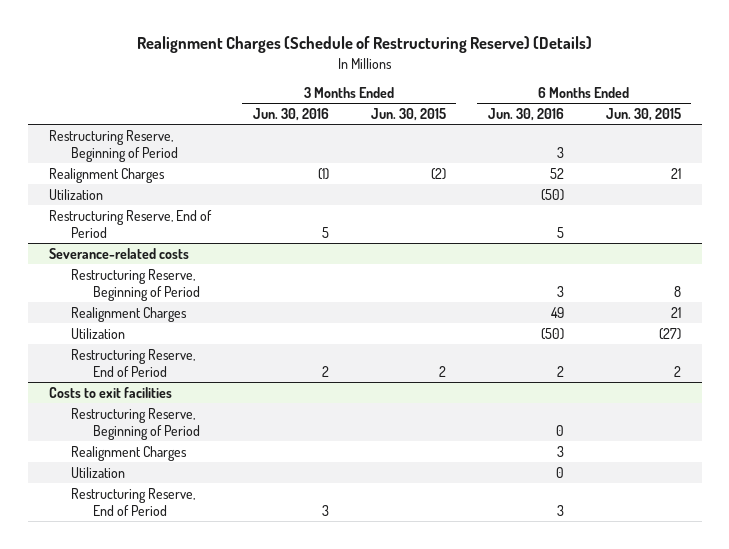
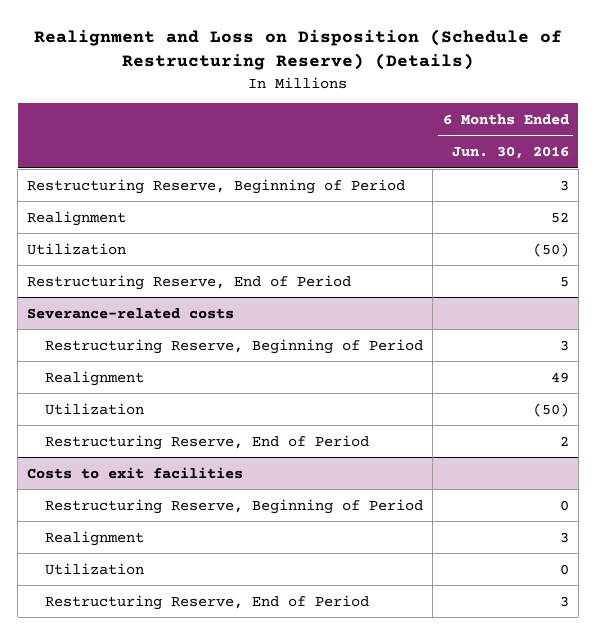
- Realignment Charges (Schedule of Restructuring Reserve) (Details)
+ Realignment and Loss on Disposition (Schedule of Restructuring Reserve) (Details)
- | 3 Months Ended Jun. 30, 2016 | 3 Months Ended Jun. 30, 2015 | 6 Months Ended Jun. 30, 2016 | 6 Months Ended Jun. 30, 2015
+ | 6 Months Ended Jun. 30, 2016
- Realignment Charges | (1) | (2) | 52 | 21
+ Realignment | 52
@ Severance-related costs
- Realignment Charges | | | 49 | 21
+ Realignment | 49
@ Costs to exit facilities
- Realignment Charges | | | 3 |
+ Realignment | 3

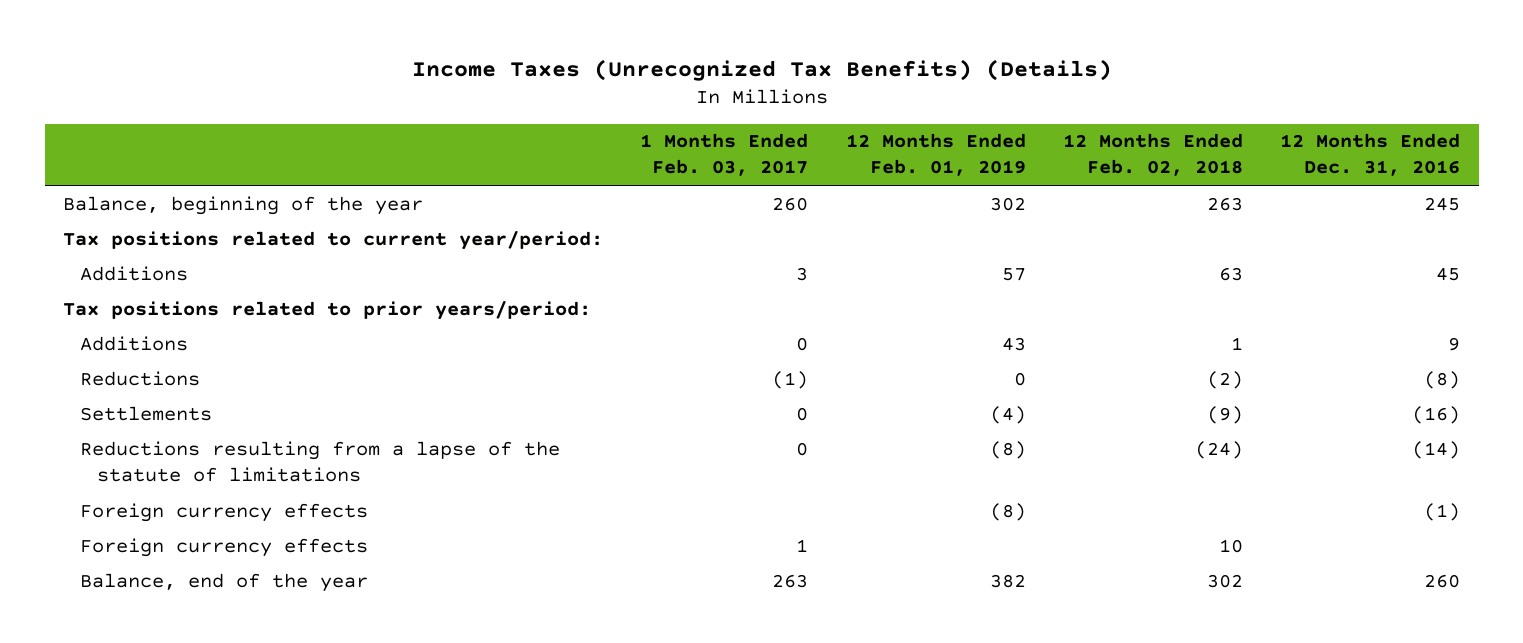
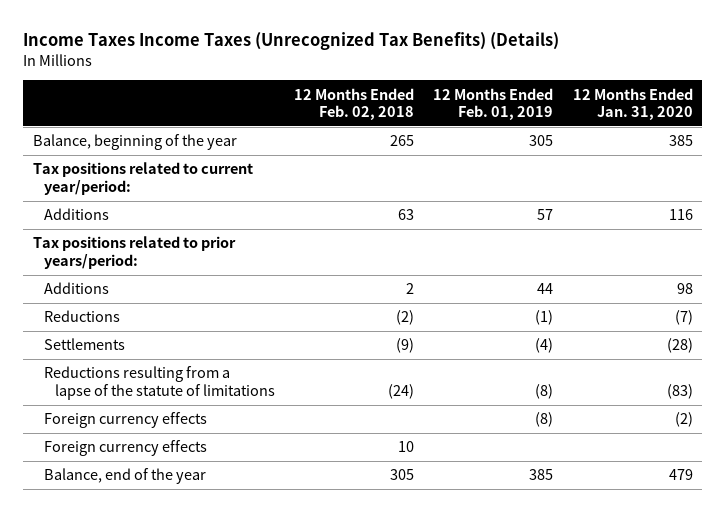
- Income Taxes (Unrecognized Tax Benefits) (Details)
+ Income Taxes Income Taxes (Unrecognized Tax Benefits) (Details)
- | 1 Months Ended Feb. 03, 2017 | 12 Months Ended Feb. 01, 2019 | 12 Months Ended Feb. 02, 2018 | 12 Months Ended Dec. 31, 2016
+ | 12 Months Ended Feb. 02, 2018 | 12 Months Ended Feb. 01, 2019 | 12 Months Ended Jan. 31, 2020
- Balance, beginning of the year | 260 | 302 | 263 | 245
+ Balance, beginning of the year | 265 | 305 | 385
- Additions | 0 | 43 | 1 | 9
- Reductions | (1) | 0 | (2) | (8)
+ Additions | 2 | 44 | 98
+ Reductions | (2) | (1) | (7)
- Balance, end of the year | 263 | 382 | 302 | 260
+ Balance, end of the year | 305 | 385 | 479

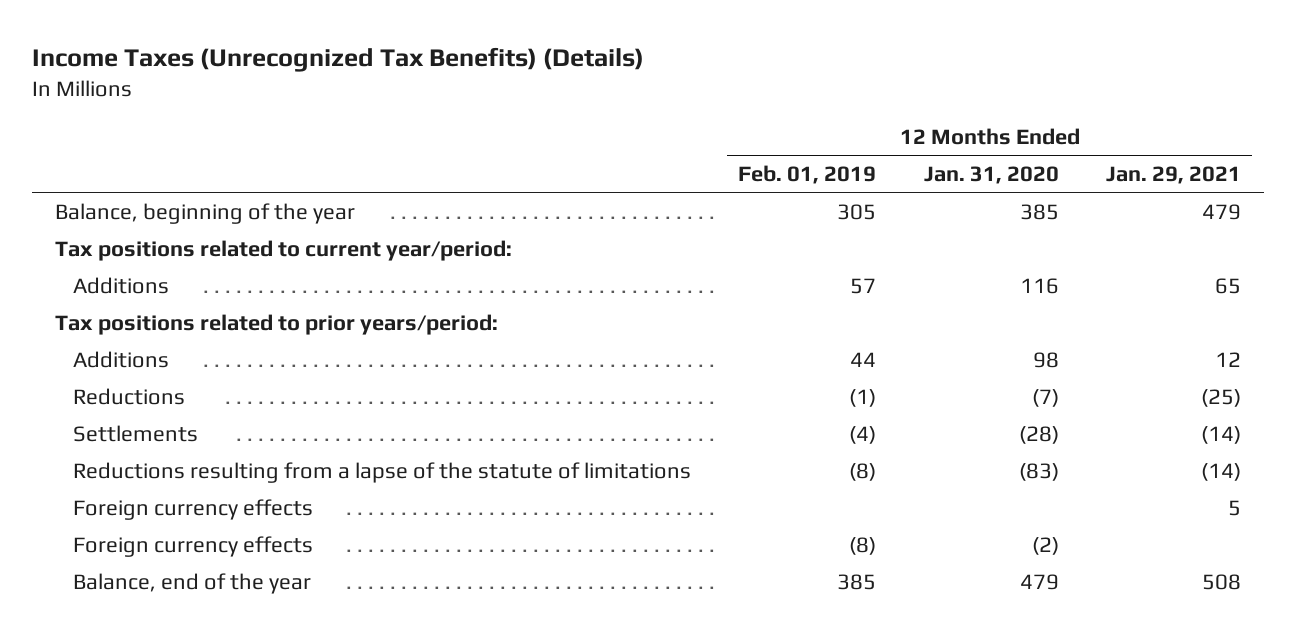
- Income Taxes Income Taxes (Unrecognized Tax Benefits) (Details)
+ Income Taxes (Unrecognized Tax Benefits) (Details)
- | 12 Months Ended Feb. 02, 2018 | 12 Months Ended Feb. 01, 2019 | 12 Months Ended Jan. 31, 2020
+ | 12 Months Ended Feb. 01, 2019 | 12 Months Ended Jan. 31, 2020 | 12 Months Ended Jan. 29, 2021
moved down: Foreign currency effects | (8) | (2) |

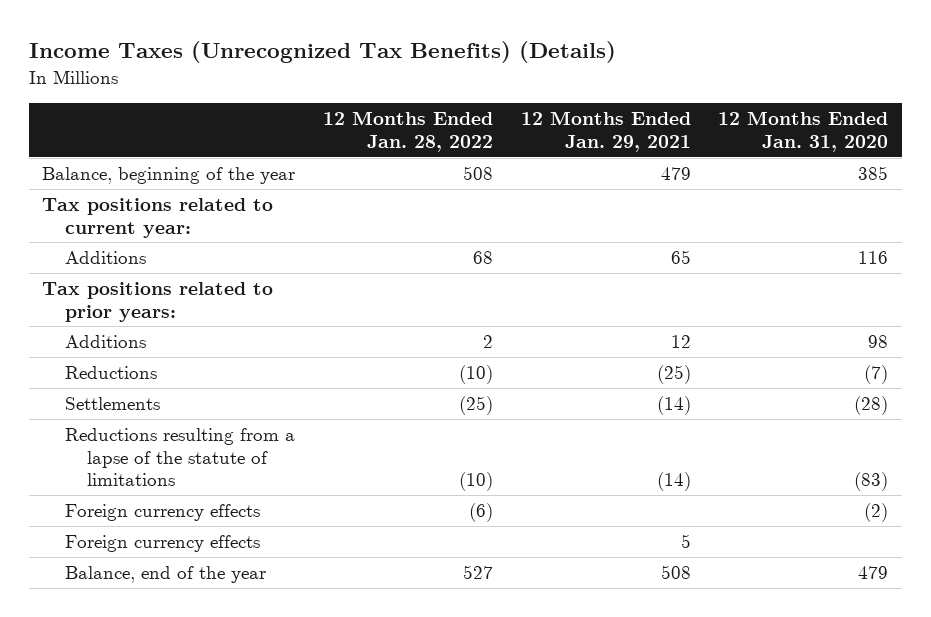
- | 12 Months Ended Feb. 01, 2019 | 12 Months Ended Jan. 31, 2020 | 12 Months Ended Jan. 29, 2021
+ | 12 Months Ended Jan. 28, 2022 | 12 Months Ended Jan. 29, 2021 | 12 Months Ended Jan. 31, 2020
- Tax positions related to current year/period:
+ Tax positions related to current year:
- Tax positions related to prior years/period:
+ Tax positions related to prior years:
moved down: Foreign currency effects | | 5 |

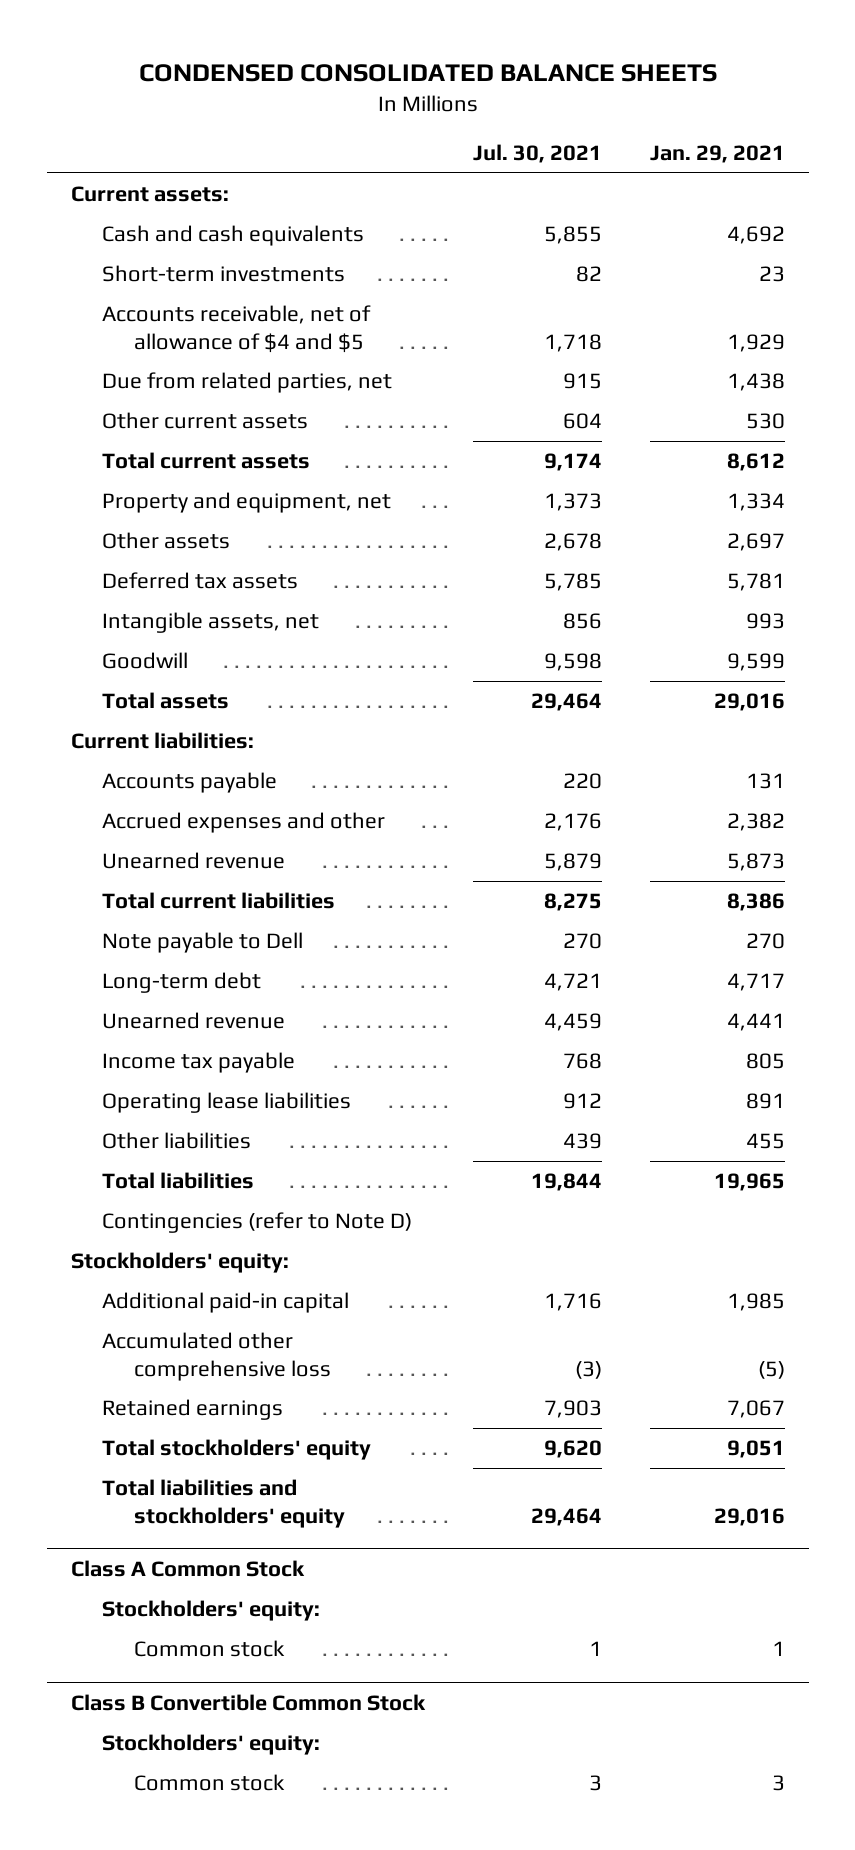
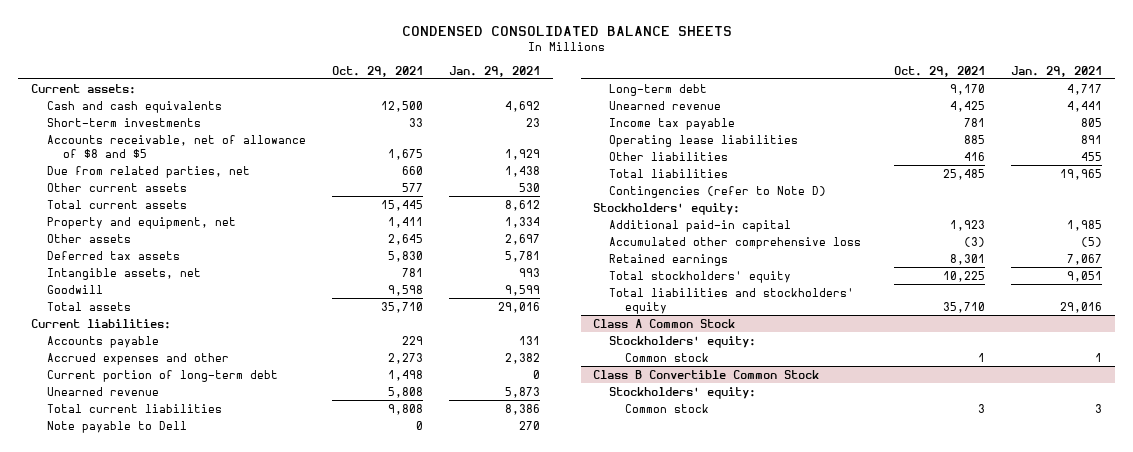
- | Jul. 30, 2021 | Jan. 29, 2021
+ | Oct. 29, 2021 | Jan. 29, 2021
- Accounts receivable, net of allowance of $4 and $5 | 1,718 | 1,929
+ Accounts receivable, net of allowance of $8 and $5 | 1,675 | 1,929
+ Current portion of long-term debt | 1,498 | 0

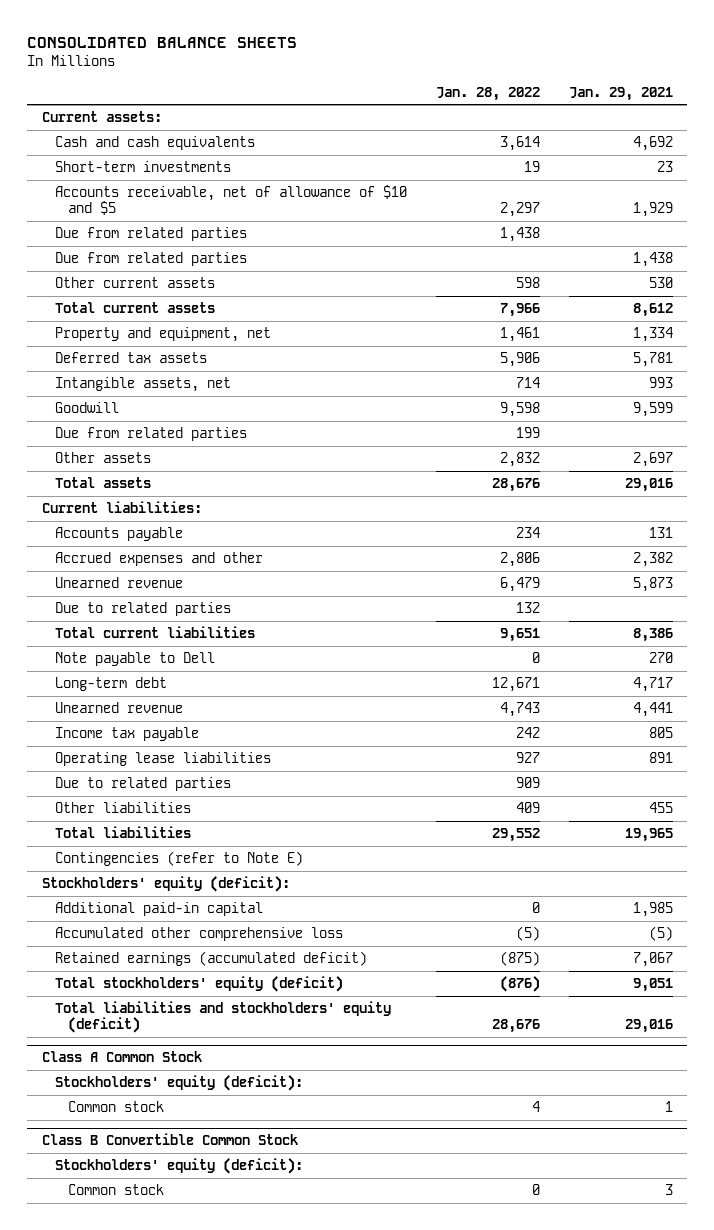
- CONDENSED CONSOLIDATED BALANCE SHEETS
+ CONSOLIDATED BALANCE SHEETS
- | Oct. 29, 2021 | Jan. 29, 2021
+ | Jan. 28, 2022 | Jan. 29, 2021
- Accounts receivable, net of allowance of $8 and $5 | 1,675 | 1,929
- Due from related parties, net | 660 | 1,438
+ Accounts receivable, net of allowance of $10 and $5 | 2,297 | 1,929
+ Due from related parties | 1,438 |
+ Due from related parties | | 1,438
+ Due from related parties | 199 |
moved down: Other assets | 2,832 | 2,697
- Current portion of long-term debt | 1,498 | 0
+ Due to related parties | 132 |
+ Due to related parties | 909 |
- Contingencies (refer to Note D)
- Stockholders' equity:
+ Contingencies (refer to Note E)
+ Stockholders' equity (deficit):
- Retained earnings | 8,301 | 7,067
- Total stockholders' equity | 10,225 | 9,051
- Total liabilities and stockholders' equity | 35,710 | 29,016
+ Retained earnings (accumulated deficit) | (875) | 7,067
+ Total stockholders' equity (deficit) | (876) | 9,051
+ Total liabilities and stockholders' equity (deficit) | 28,676 | 29,016
@ Class A Common Stock
- Stockholders' equity:
+ Stockholders' equity (deficit):
@ Class B Convertible Common Stock
- Stockholders' equity:
+ Stockholders' equity (deficit):

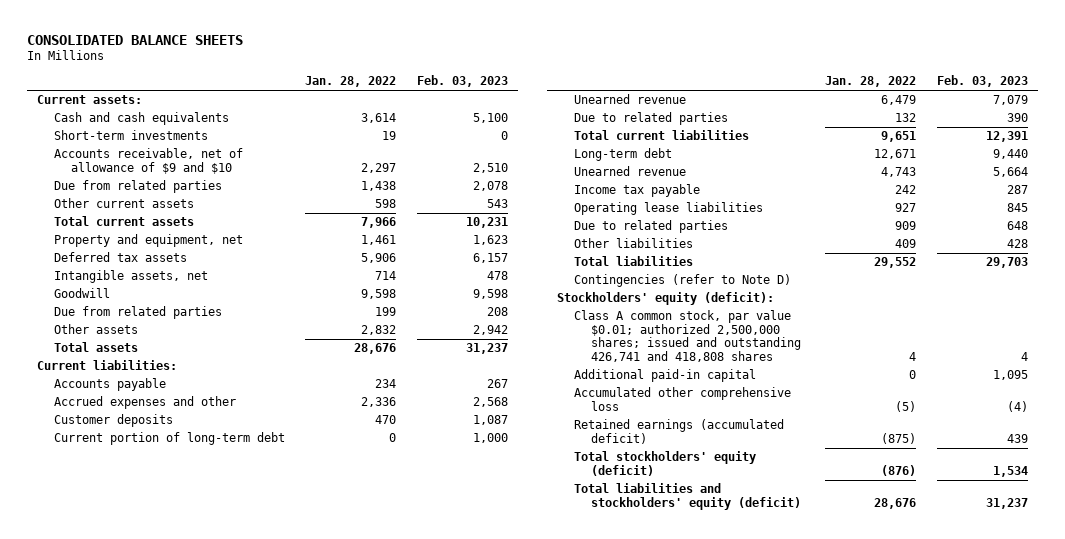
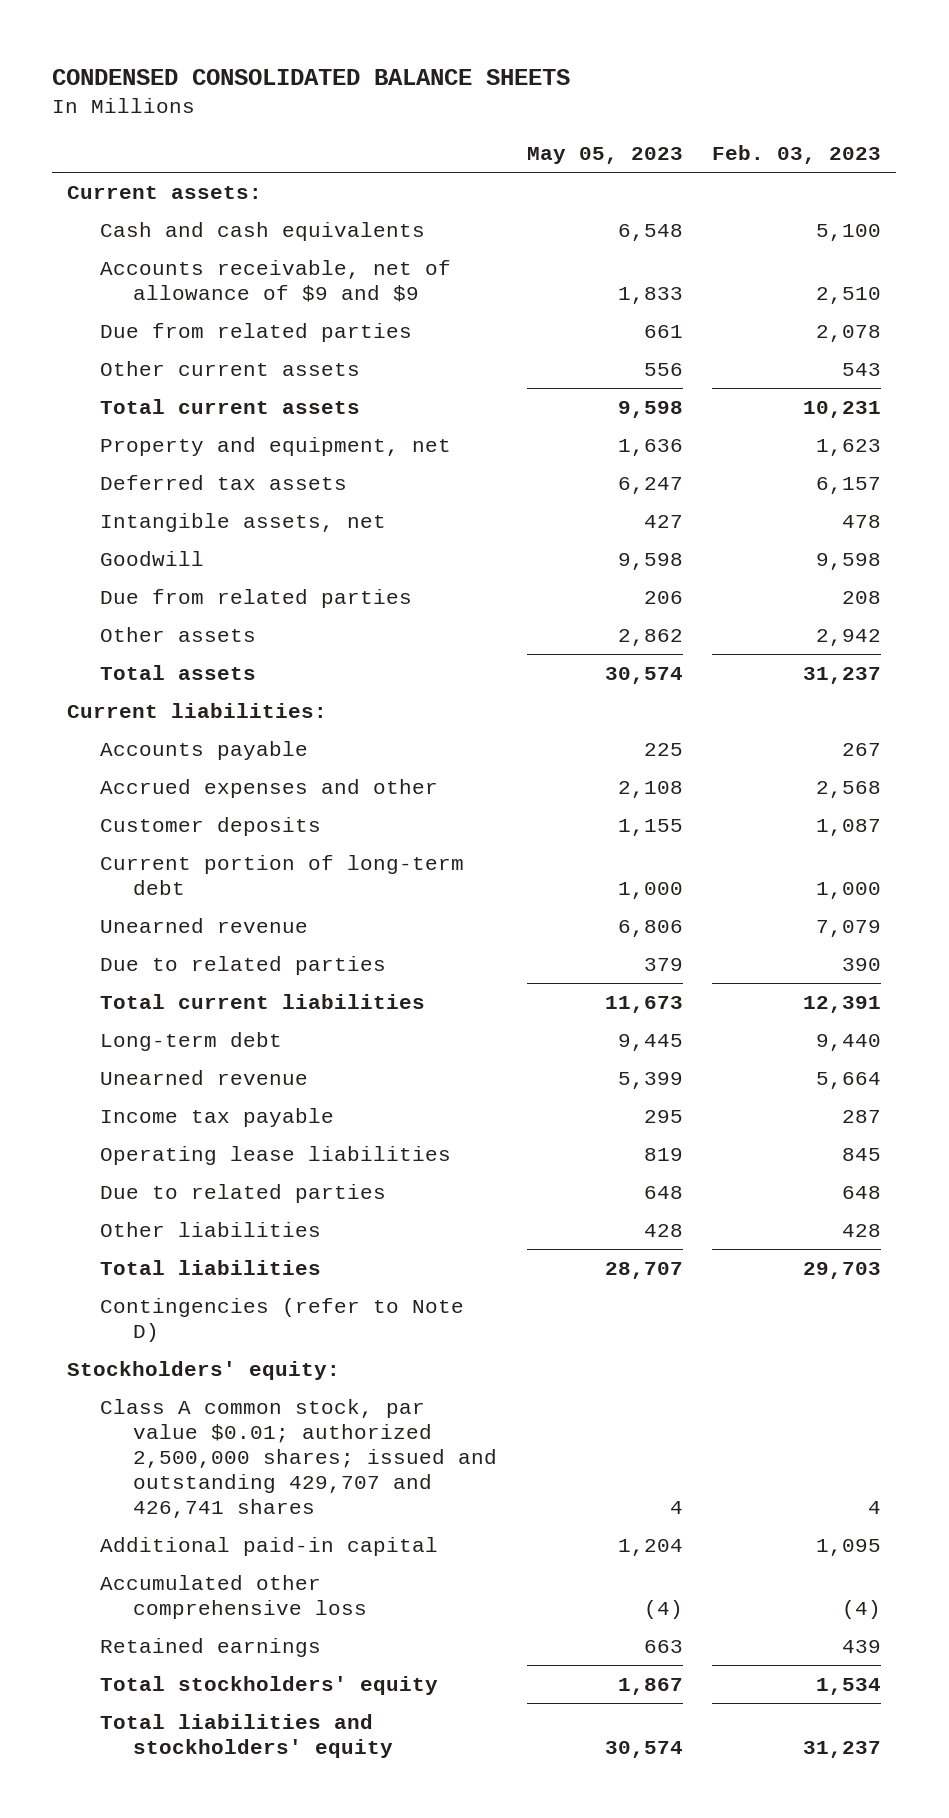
- CONSOLIDATED BALANCE SHEETS
+ CONDENSED CONSOLIDATED BALANCE SHEETS
- | Jan. 28, 2022 | Feb. 03, 2023
+ | May 05, 2023 | Feb. 03, 2023
- Short-term investments | 19 | 0
- Accounts receivable, net of allowance of $9 and $10 | 2,297 | 2,510
+ Accounts receivable, net of allowance of $9 and $9 | 1,833 | 2,510
- Stockholders' equity (deficit):
- Class A common stock, par value $0.01; authorized 2,500,000 shares; issued and outstanding 426,741 and 418,808 shares | 4 | 4
+ Stockholders' equity:
+ Class A common stock, par value $0.01; authorized 2,500,000 shares; issued and outstanding 429,707 and 426,741 shares | 4 | 4
- Retained earnings (accumulated deficit) | (875) | 439
- Total stockholders' equity (deficit) | (876) | 1,534
- Total liabilities and stockholders' equity (deficit) | 28,676 | 31,237
+ Retained earnings | 663 | 439
+ Total stockholders' equity | 1,867 | 1,534
+ Total liabilities and stockholders' equity | 30,574 | 31,237

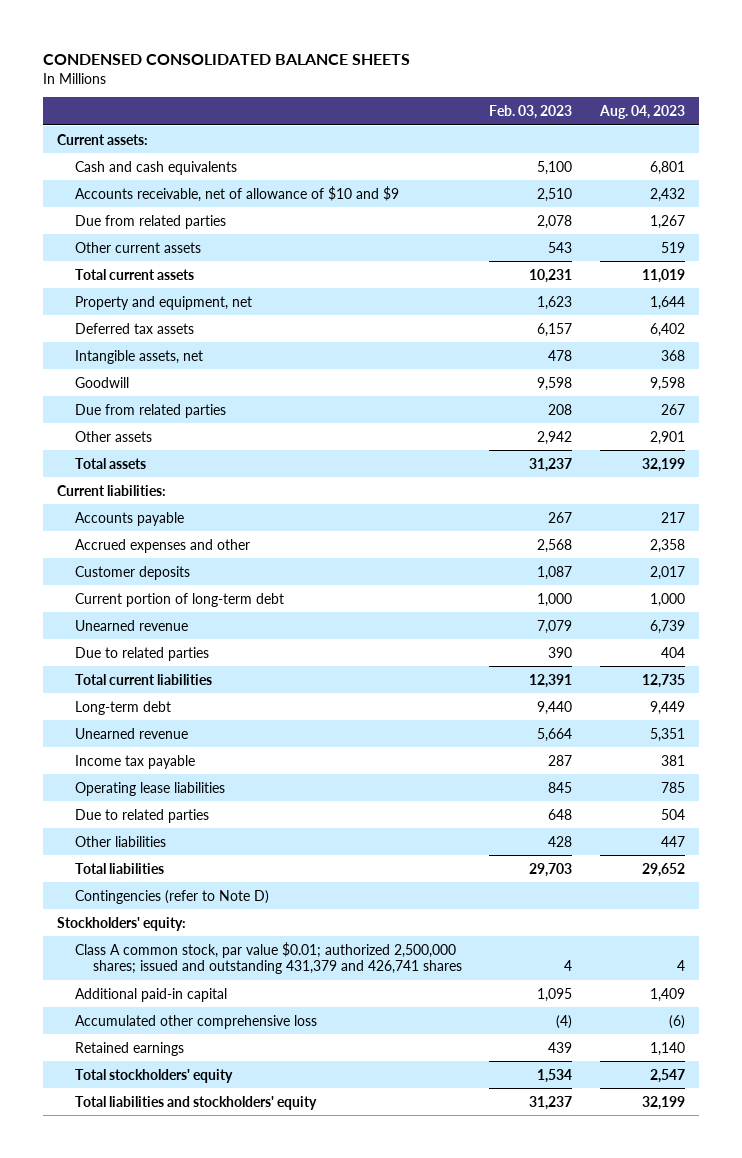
- | May 05, 2023 | Feb. 03, 2023
+ | Feb. 03, 2023 | Aug. 04, 2023
- Accounts receivable, net of allowance of $9 and $9 | 1,833 | 2,510
+ Accounts receivable, net of allowance of $10 and $9 | 2,510 | 2,432
- Class A common stock, par value $0.01; authorized 2,500,000 shares; issued and outstanding 429,707 and 426,741 shares | 4 | 4
+ Class A common stock, par value $0.01; authorized 2,500,000 shares; issued and outstanding 431,379 and 426,741 shares | 4 | 4

